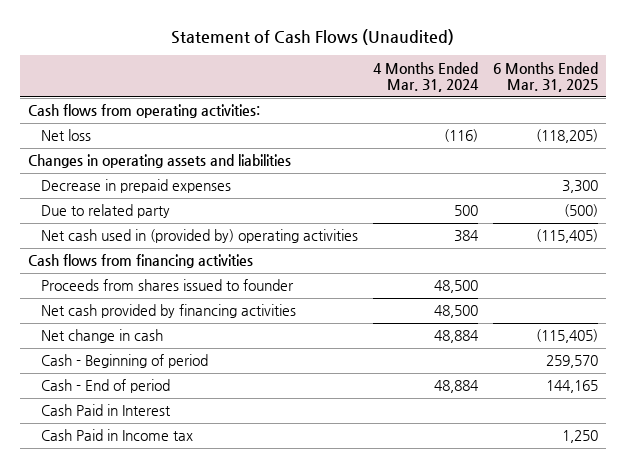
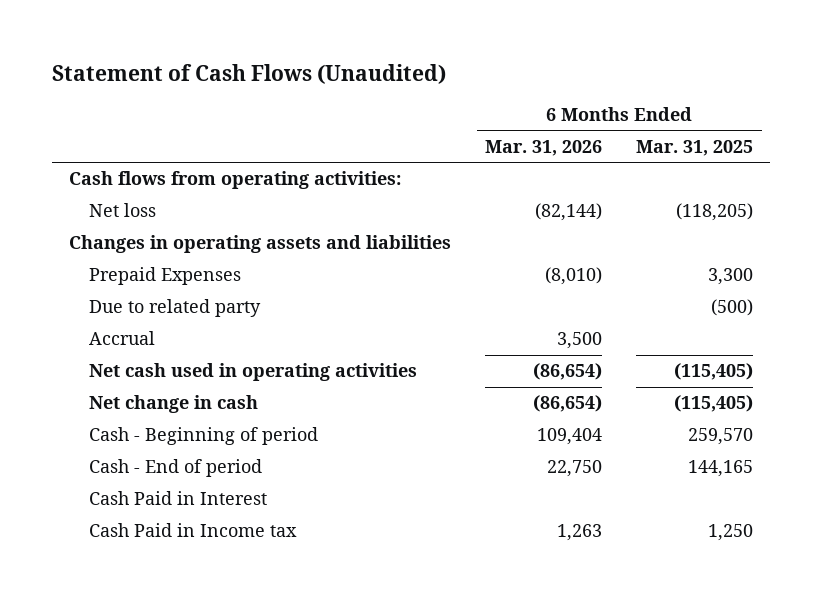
- | 4 Months Ended Mar. 31, 2024 | 6 Months Ended Mar. 31, 2025
+ | 6 Months Ended Mar. 31, 2026 | 6 Months Ended Mar. 31, 2025
- Decrease in prepaid expenses | | 3,300
+ Prepaid Expenses | (8,010) | 3,300
- Net cash used in (provided by) operating activities | 384 | (115,405)
- Cash flows from financing activities
- Proceeds from shares issued to founder | 48,500 |
- Net cash provided by financing activities | 48,500 |
+ Accrual | 3,500 |
+ Net cash used in operating activities | (86,654) | (115,405)

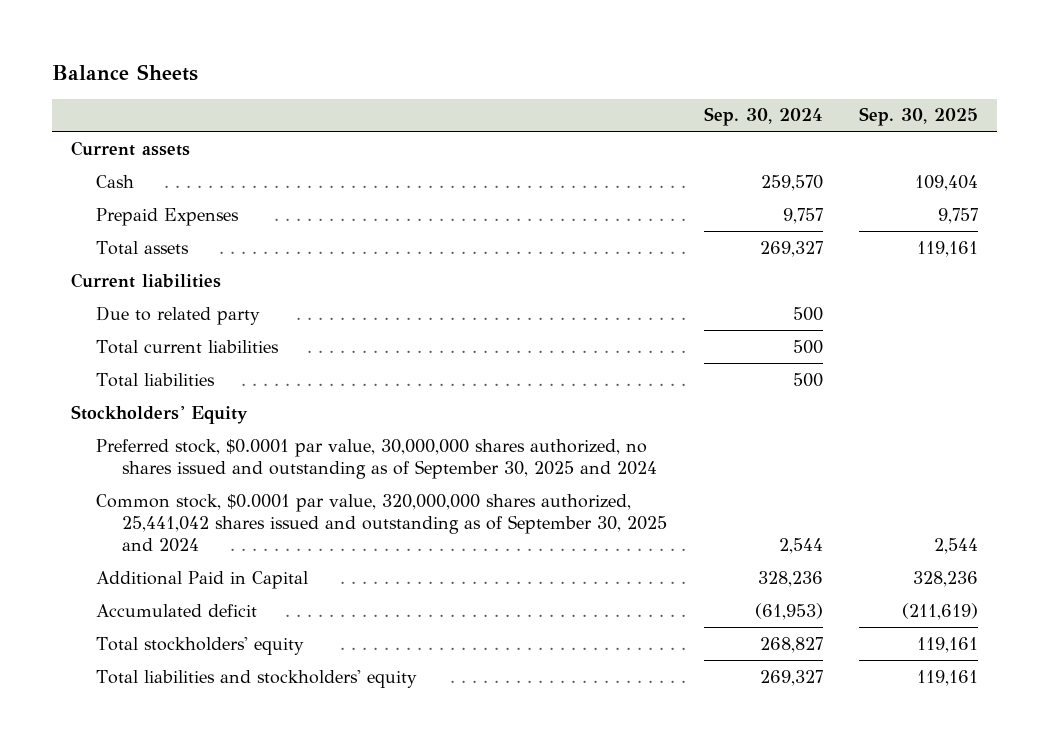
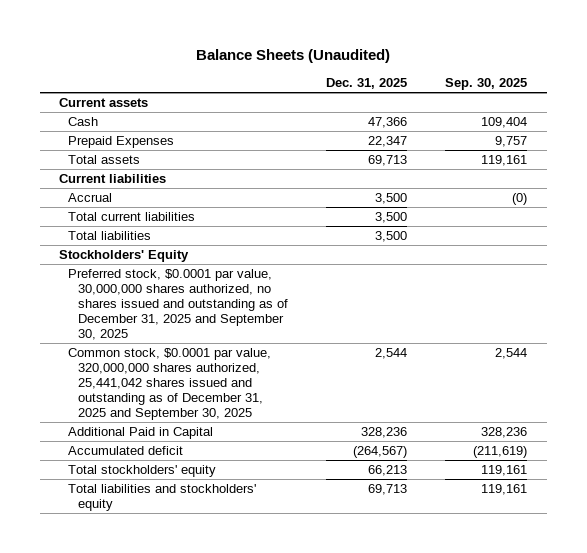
- Balance Sheets
+ Balance Sheets (Unaudited)
- | Sep. 30, 2024 | Sep. 30, 2025
+ | Dec. 31, 2025 | Sep. 30, 2025
- Due to related party | 500 |
+ Accrual | 3,500 | (0)
- Preferred stock, $0.0001 par value, 30,000,000 shares authorized, no shares issued and outstanding as of September 30, 2025 and 2024
- Common stock, $0.0001 par value, 320,000,000 shares authorized, 25,441,042 shares issued and outstanding as of September 30, 2025 and 2024 | 2,544 | 2,544
+ Preferred stock, $0.0001 par value, 30,000,000 shares authorized, no shares issued and outstanding as of December 31, 2025 and September 30, 2025
+ Common stock, $0.0001 par value, 320,000,000 shares authorized, 25,441,042 shares issued and outstanding as of December 31, 2025 and September 30, 2025 | 2,544 | 2,544

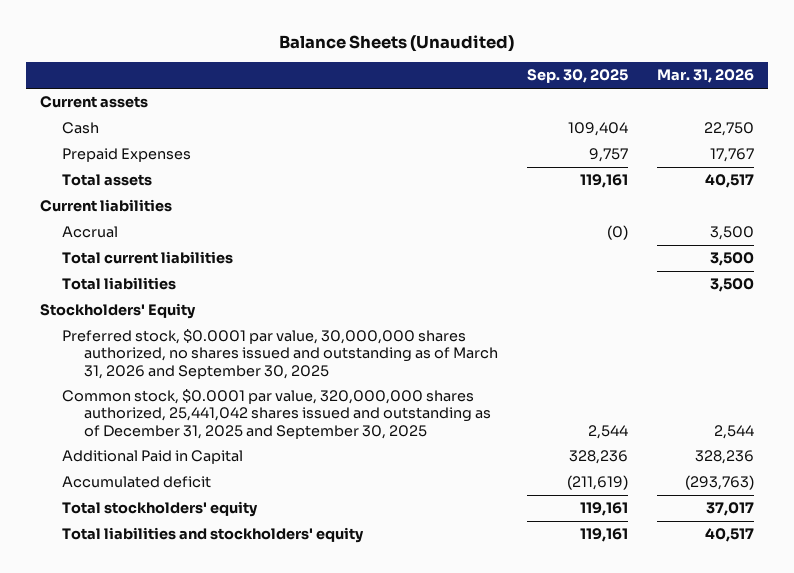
- | Dec. 31, 2025 | Sep. 30, 2025
+ | Sep. 30, 2025 | Mar. 31, 2026
- Preferred stock, $0.0001 par value, 30,000,000 shares authorized, no shares issued and outstanding as of December 31, 2025 and September 30, 2025
+ Preferred stock, $0.0001 par value, 30,000,000 shares authorized, no shares issued and outstanding as of March 31, 2026 and September 30, 2025

